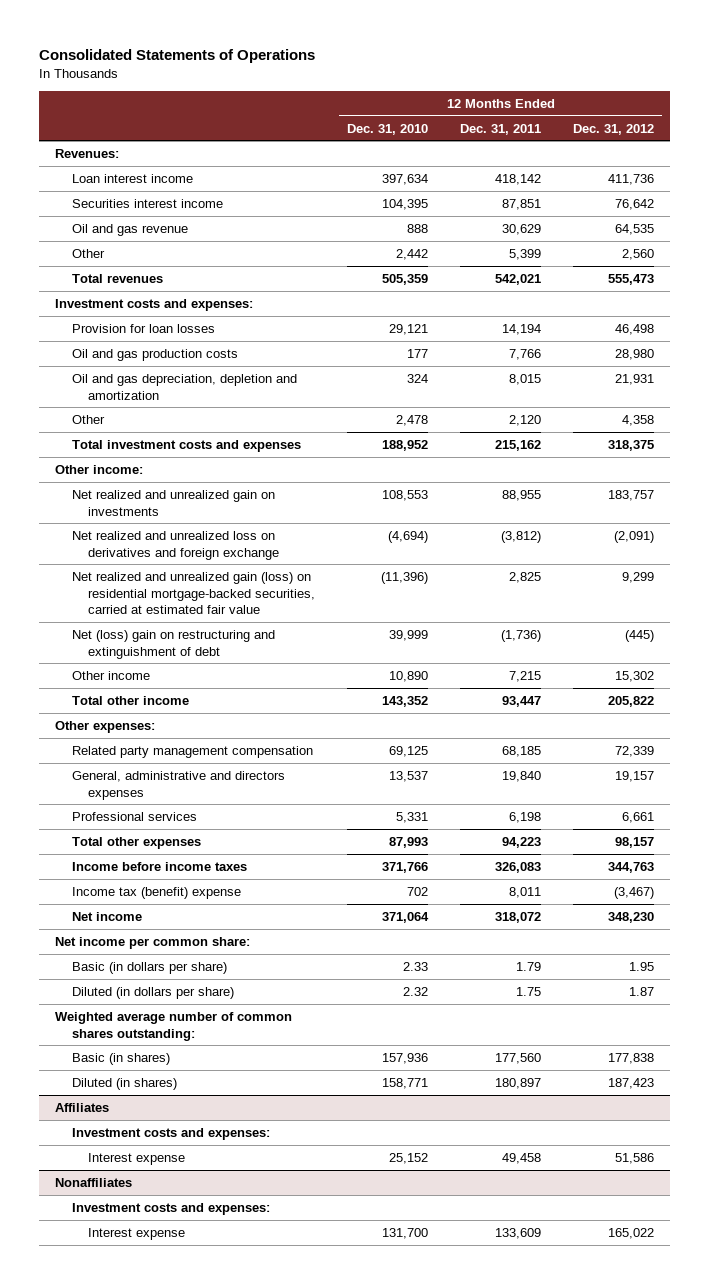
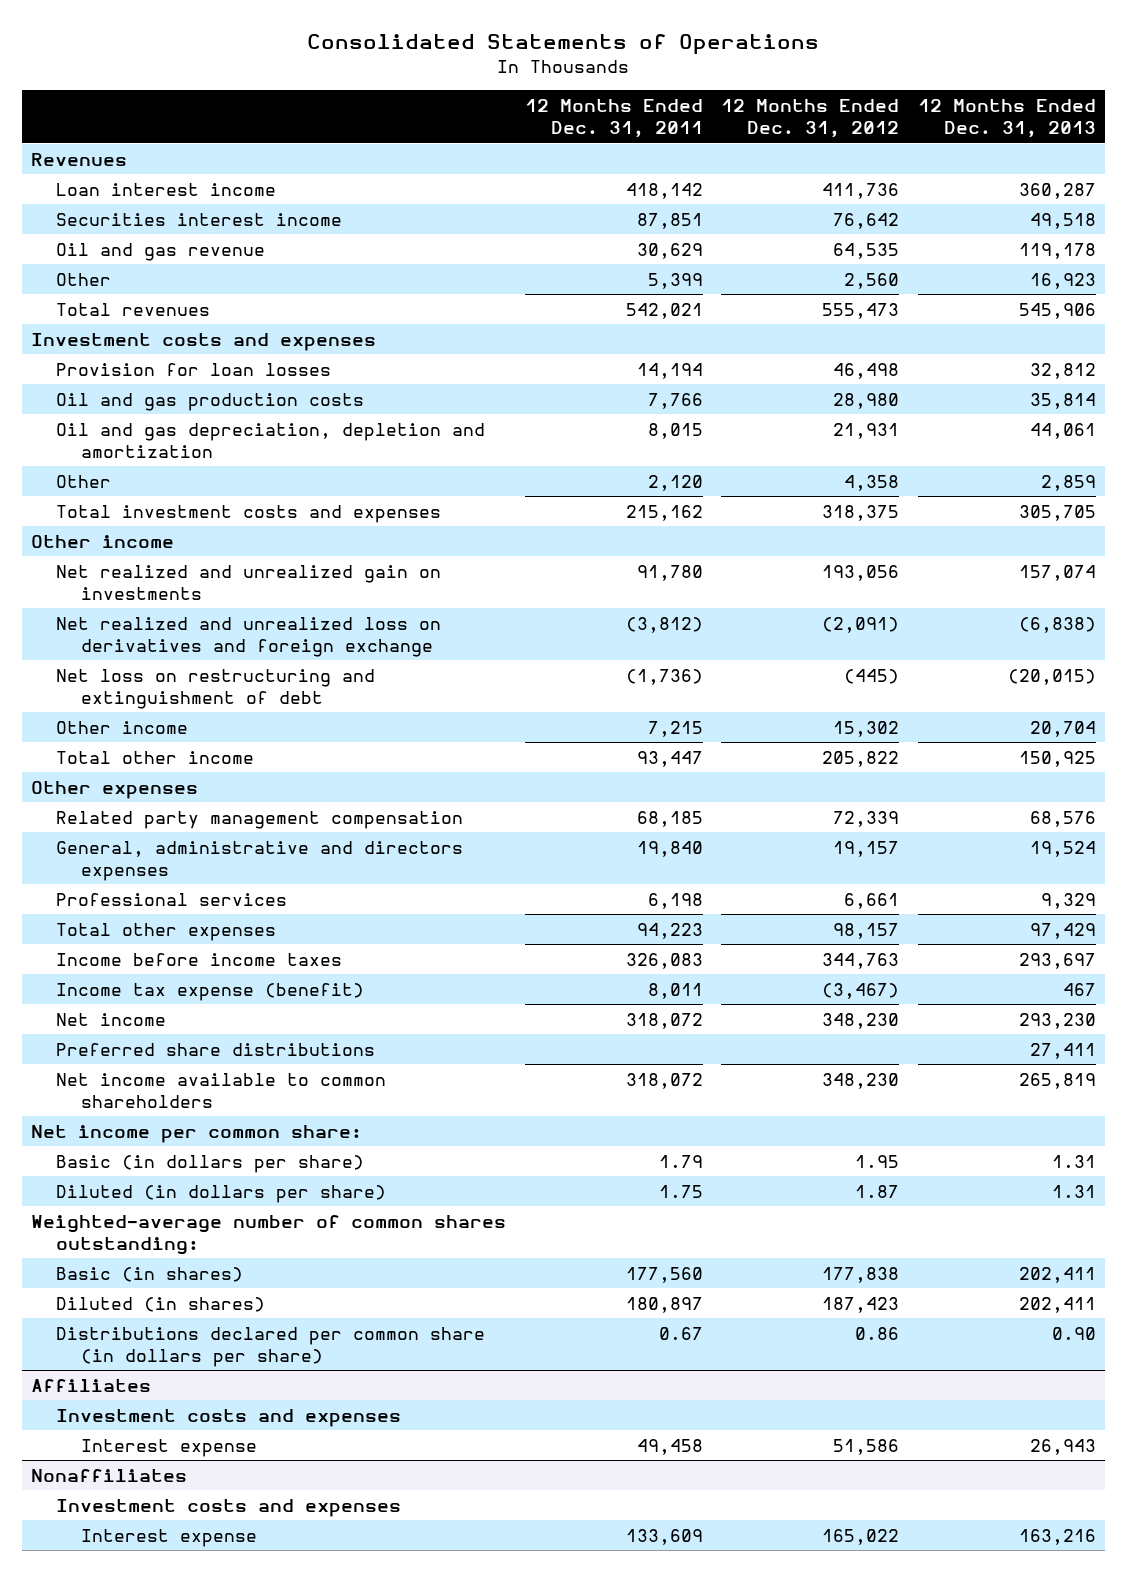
- | 12 Months Ended Dec. 31, 2010 | 12 Months Ended Dec. 31, 2011 | 12 Months Ended Dec. 31, 2012
+ | 12 Months Ended Dec. 31, 2011 | 12 Months Ended Dec. 31, 2012 | 12 Months Ended Dec. 31, 2013
- Revenues:
+ Revenues
- Investment costs and expenses:
+ Investment costs and expenses
- Other income:
- Net realized and unrealized gain on investments | 108,553 | 88,955 | 183,757
+ Other income
+ Net realized and unrealized gain on investments | 91,780 | 193,056 | 157,074
- Net realized and unrealized gain (loss) on residential mortgage-backed securities, carried at estimated fair value | (11,396) | 2,825 | 9,299
- Net (loss) gain on restructuring and extinguishment of debt | 39,999 | (1,736) | (445)
+ Net loss on restructuring and extinguishment of debt | (1,736) | (445) | (20,015)
- Other expenses:
+ Other expenses
- Income tax (benefit) expense | 702 | 8,011 | (3,467)
+ Income tax expense (benefit) | 8,011 | (3,467) | 467
+ Preferred share distributions | | | 27,411
+ Net income available to common shareholders | 318,072 | 348,230 | 265,819
- Weighted average number of common shares outstanding:
+ Weighted-average number of common shares outstanding:
+ Distributions declared per common share (in dollars per share) | 0.67 | 0.86 | 0.90
@ Affiliates
- Investment costs and expenses:
+ Investment costs and expenses
@ Nonaffiliates
- Investment costs and expenses:
+ Investment costs and expenses

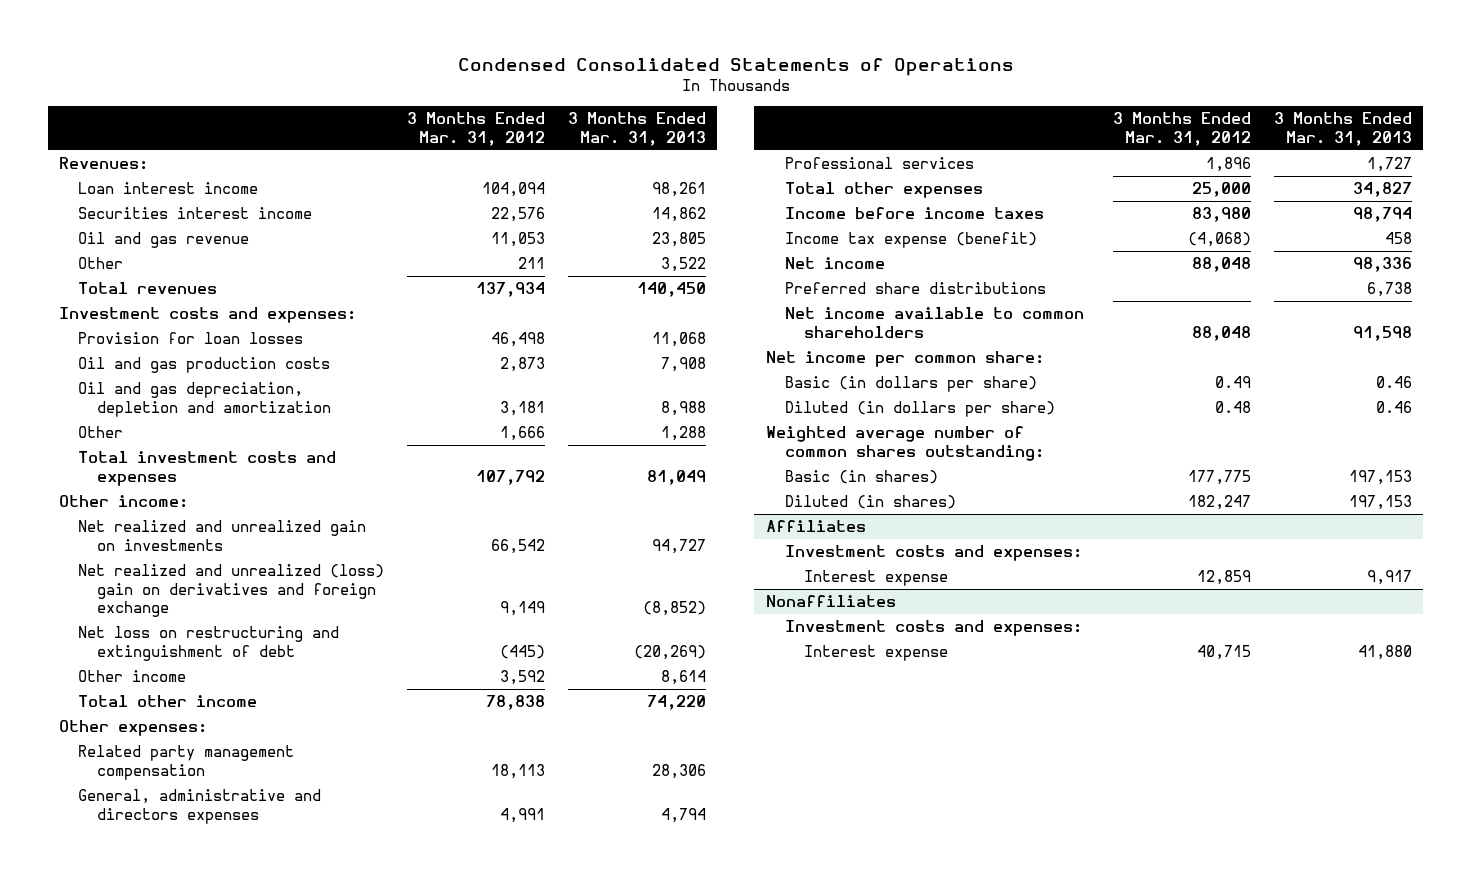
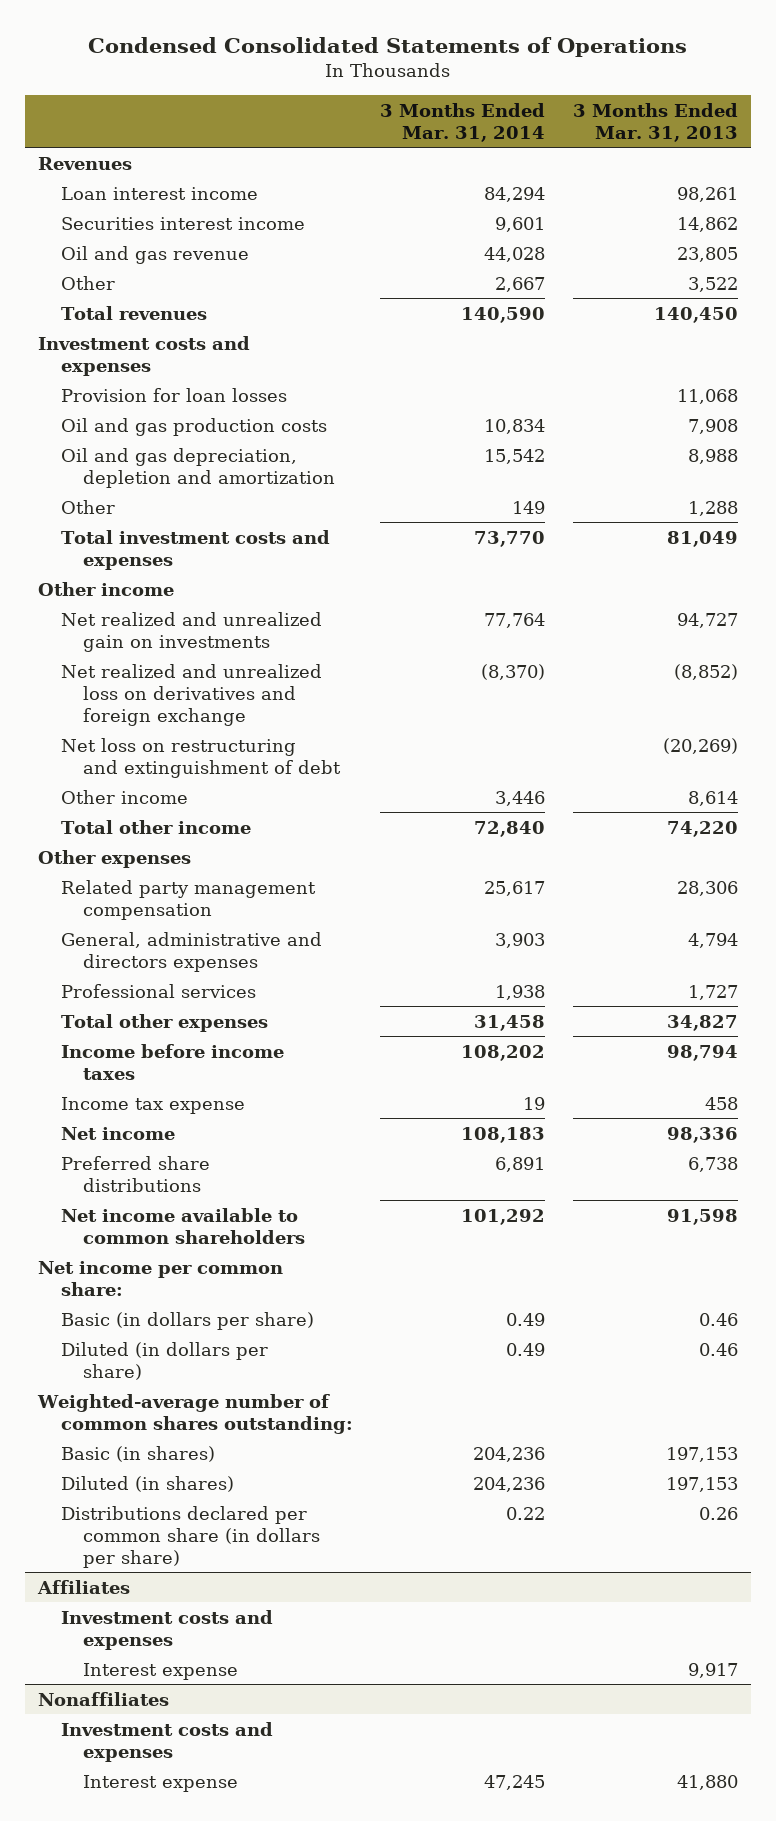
- | 3 Months Ended Mar. 31, 2012 | 3 Months Ended Mar. 31, 2013
+ | 3 Months Ended Mar. 31, 2014 | 3 Months Ended Mar. 31, 2013
- Revenues:
+ Revenues
- Investment costs and expenses:
+ Investment costs and expenses
- Other income:
+ Other income
- Net realized and unrealized (loss) gain on derivatives and foreign exchange | 9,149 | (8,852)
+ Net realized and unrealized loss on derivatives and foreign exchange | (8,370) | (8,852)
- Other expenses:
+ Other expenses
- Income tax expense (benefit) | (4,068) | 458
+ Income tax expense | 19 | 458
- Weighted average number of common shares outstanding:
+ Weighted-average number of common shares outstanding:
+ Distributions declared per common share (in dollars per share) | 0.22 | 0.26
@ Affiliates
- Investment costs and expenses:
+ Investment costs and expenses
@ Nonaffiliates
- Investment costs and expenses:
+ Investment costs and expenses

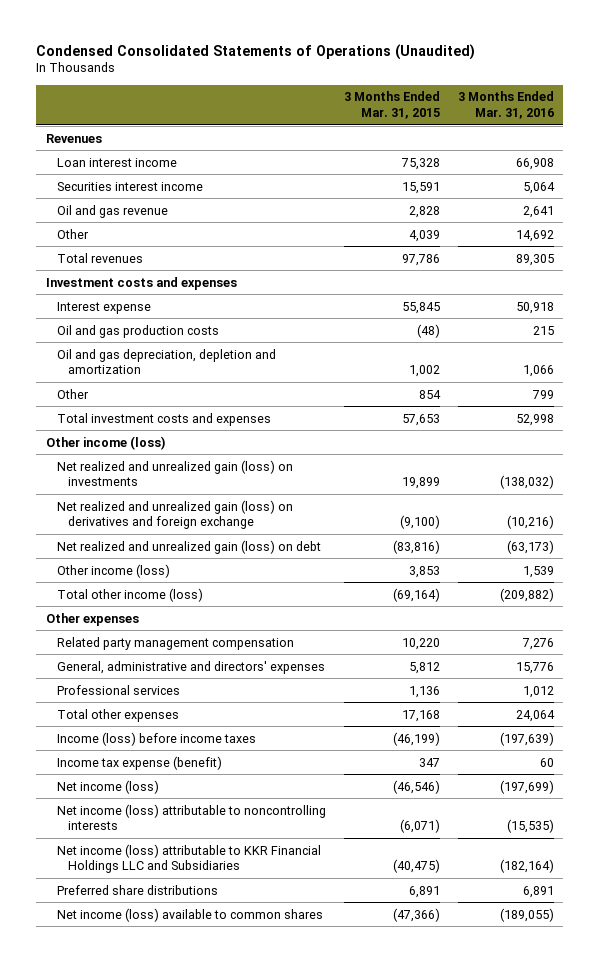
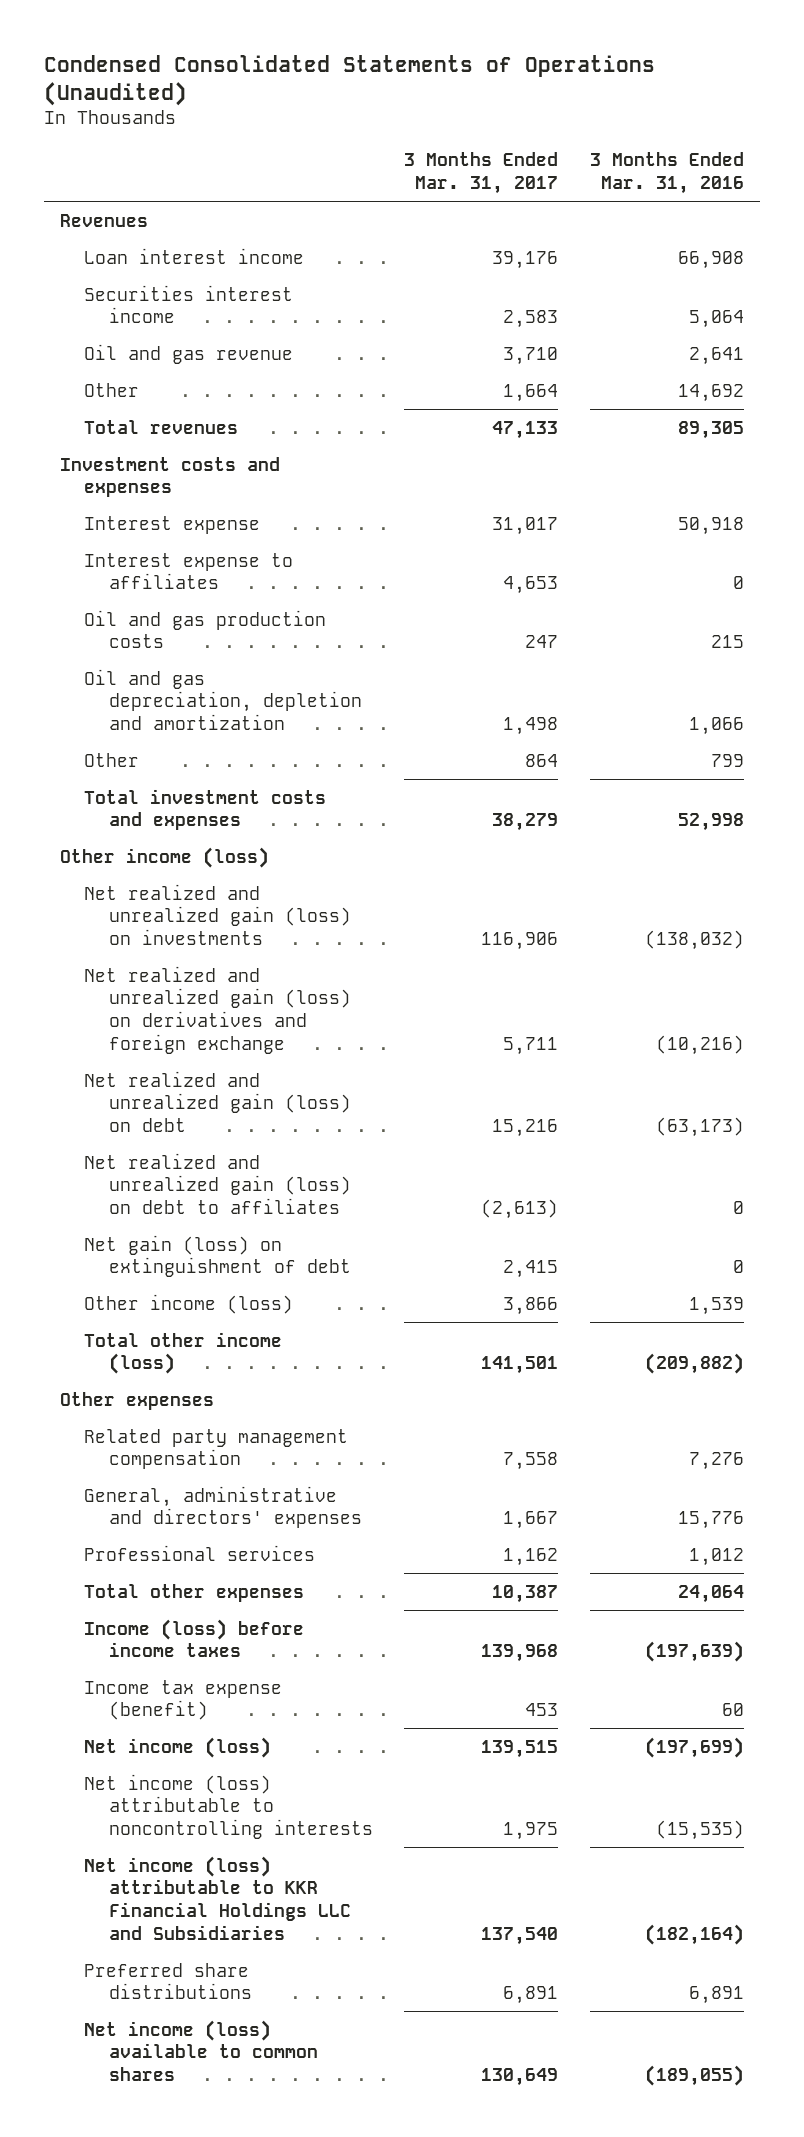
- | 3 Months Ended Mar. 31, 2015 | 3 Months Ended Mar. 31, 2016
+ | 3 Months Ended Mar. 31, 2017 | 3 Months Ended Mar. 31, 2016
+ Interest expense to affiliates | 4,653 | 0
+ Net realized and unrealized gain (loss) on debt to affiliates | (2,613) | 0
+ Net gain (loss) on extinguishment of debt | 2,415 | 0

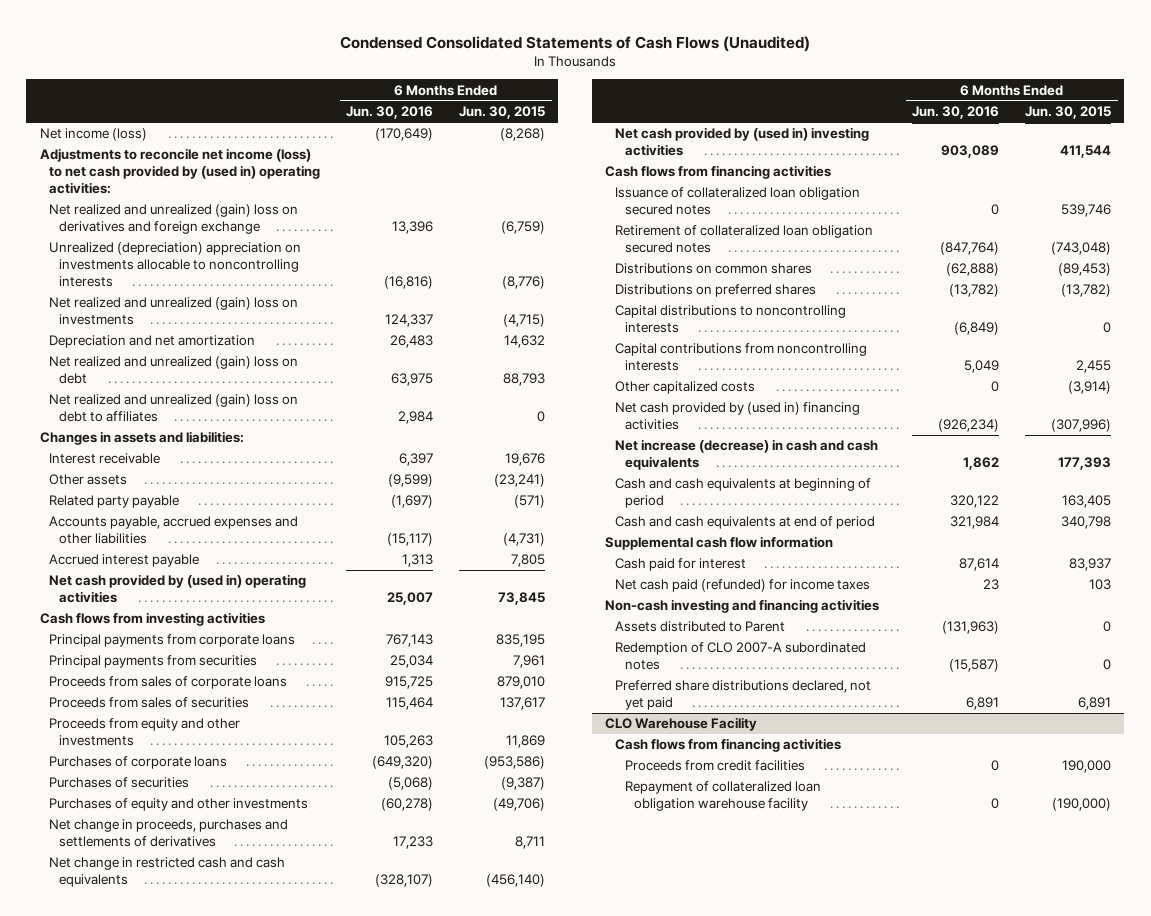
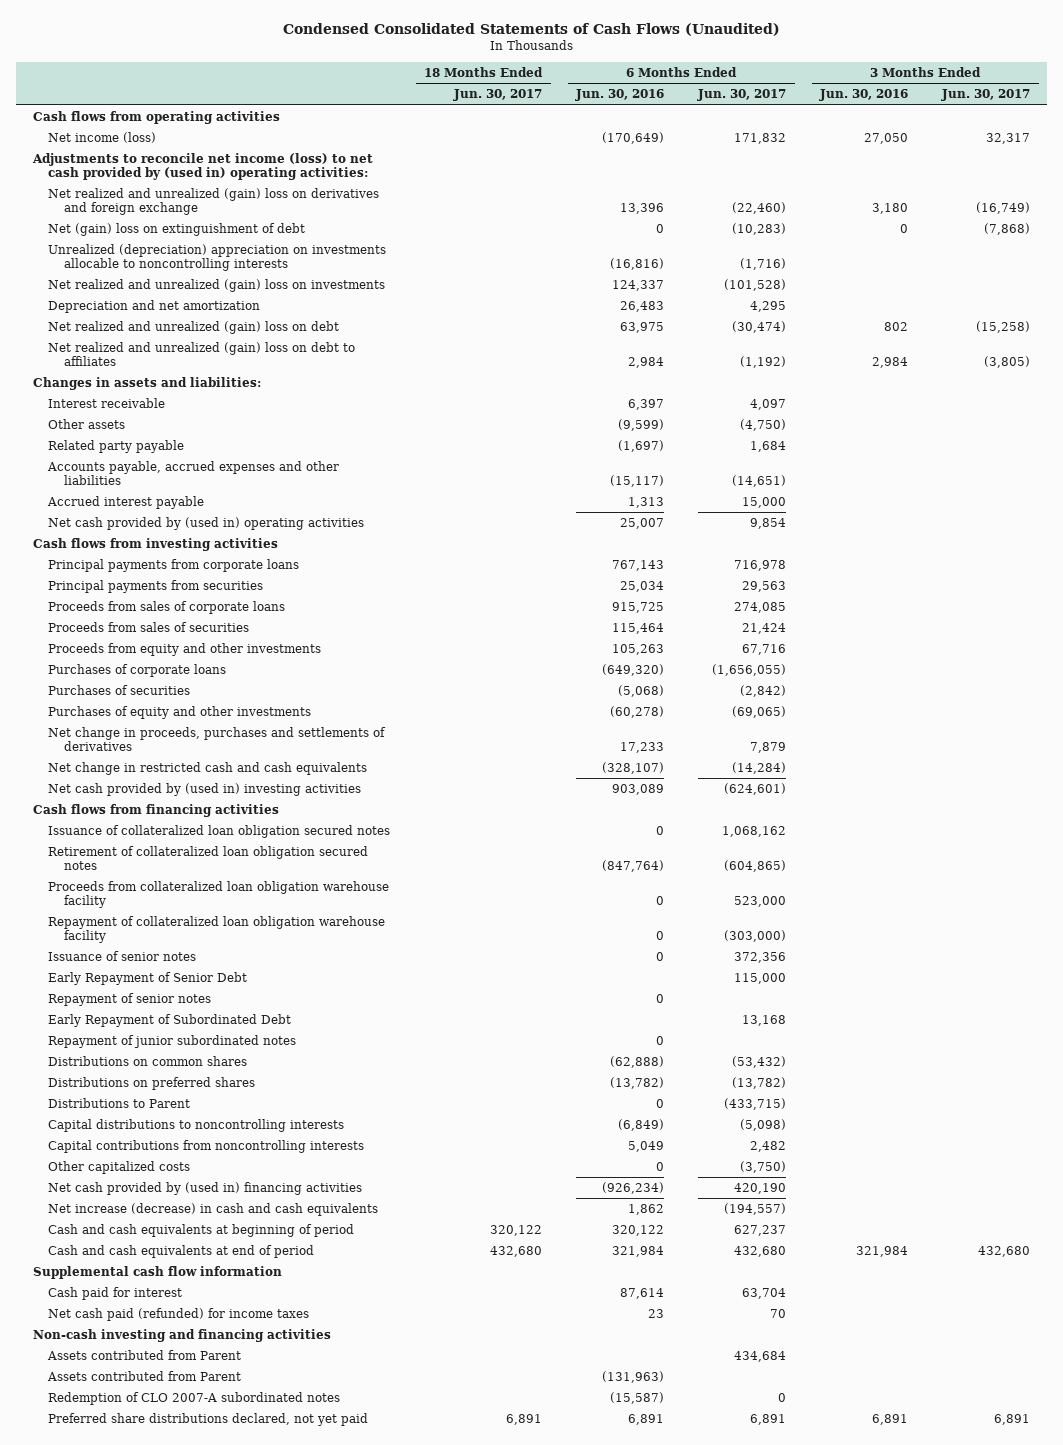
- | 6 Months Ended Jun. 30, 2016 | 6 Months Ended Jun. 30, 2015
+ | 18 Months Ended Jun. 30, 2017 | 6 Months Ended Jun. 30, 2016 | 6 Months Ended Jun. 30, 2017 | 3 Months Ended Jun. 30, 2016 | 3 Months Ended Jun. 30, 2017
+ Cash flows from operating activities
+ Net (gain) loss on extinguishment of debt | | 0 | (10,283) | 0 | (7,868)
+ Proceeds from collateralized loan obligation warehouse facility | | 0 | 523,000 | |
+ Repayment of collateralized loan obligation warehouse facility | | 0 | (303,000) | |
+ Issuance of senior notes | | 0 | 372,356 | |
+ Early Repayment of Senior Debt | | | 115,000 | |
+ Repayment of senior notes | | 0 | | |
+ Early Repayment of Subordinated Debt | | | 13,168 | |
+ Repayment of junior subordinated notes | | 0 | | |
+ Distributions to Parent | | 0 | (433,715) | |
- Assets distributed to Parent | (131,963) | 0
+ Assets contributed from Parent | | | 434,684 | |
+ Assets contributed from Parent | | (131,963) | | |
- CLO Warehouse Facility
- Cash flows from financing activities
- Proceeds from credit facilities | 0 | 190,000
- Repayment of collateralized loan obligation warehouse facility | 0 | (190,000)

